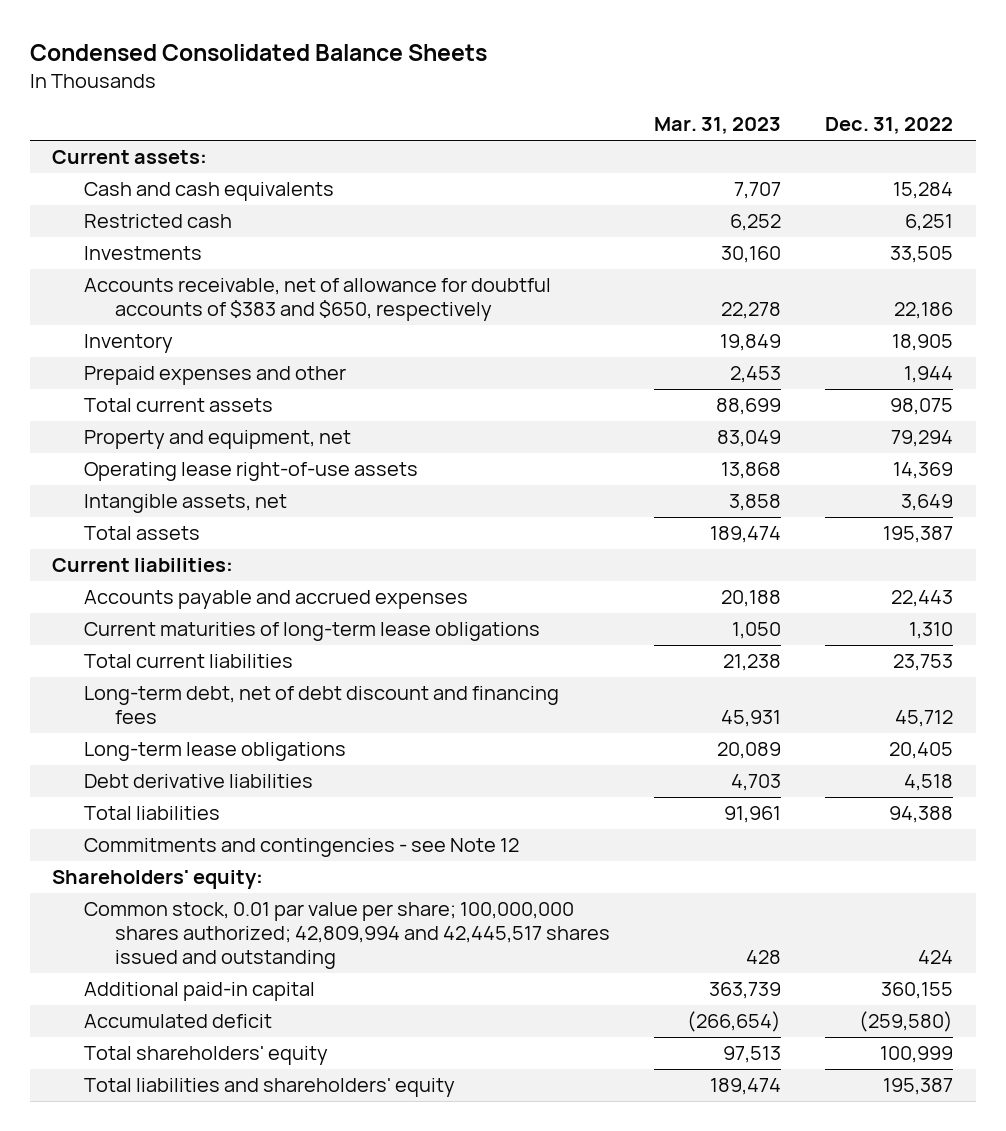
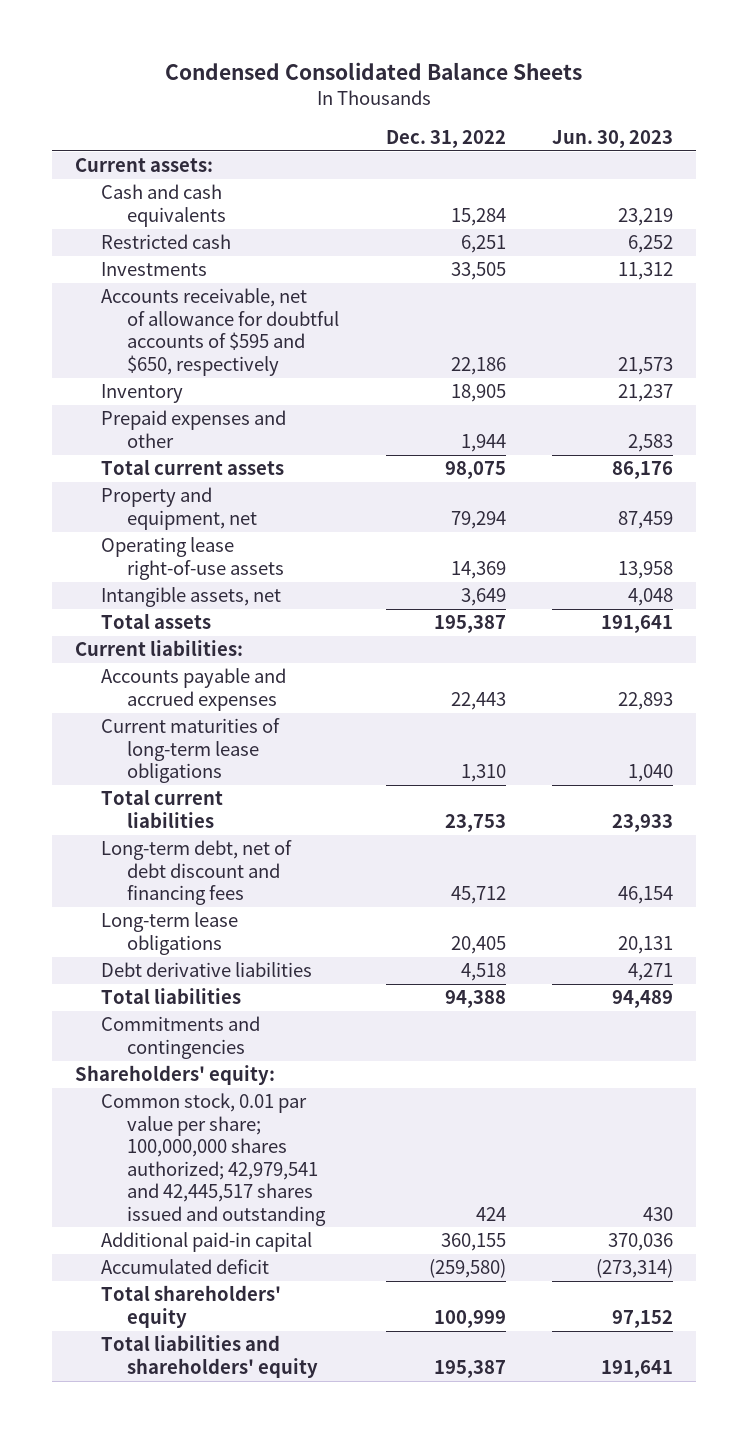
- | Mar. 31, 2023 | Dec. 31, 2022
+ | Dec. 31, 2022 | Jun. 30, 2023
- Accounts receivable, net of allowance for doubtful accounts of $383 and $650, respectively | 22,278 | 22,186
+ Accounts receivable, net of allowance for doubtful accounts of $595 and $650, respectively | 22,186 | 21,573
- Commitments and contingencies - see Note 12
+ Commitments and contingencies
- Common stock, 0.01 par value per share; 100,000,000 shares authorized; 42,809,994 and 42,445,517 shares issued and outstanding | 428 | 424
+ Common stock, 0.01 par value per share; 100,000,000 shares authorized; 42,979,541 and 42,445,517 shares issued and outstanding | 424 | 430

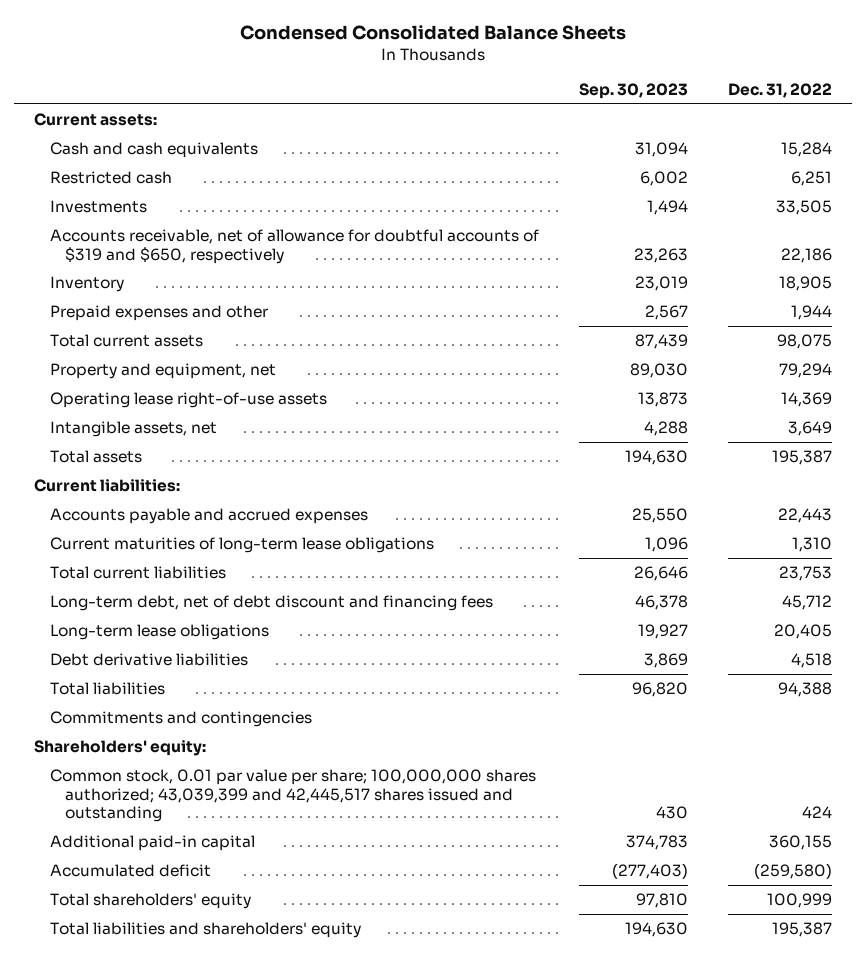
- | Dec. 31, 2022 | Jun. 30, 2023
+ | Sep. 30, 2023 | Dec. 31, 2022
- Accounts receivable, net of allowance for doubtful accounts of $595 and $650, respectively | 22,186 | 21,573
+ Accounts receivable, net of allowance for doubtful accounts of $319 and $650, respectively | 23,263 | 22,186
- Common stock, 0.01 par value per share; 100,000,000 shares authorized; 42,979,541 and 42,445,517 shares issued and outstanding | 424 | 430
+ Common stock, 0.01 par value per share; 100,000,000 shares authorized; 43,039,399 and 42,445,517 shares issued and outstanding | 430 | 424

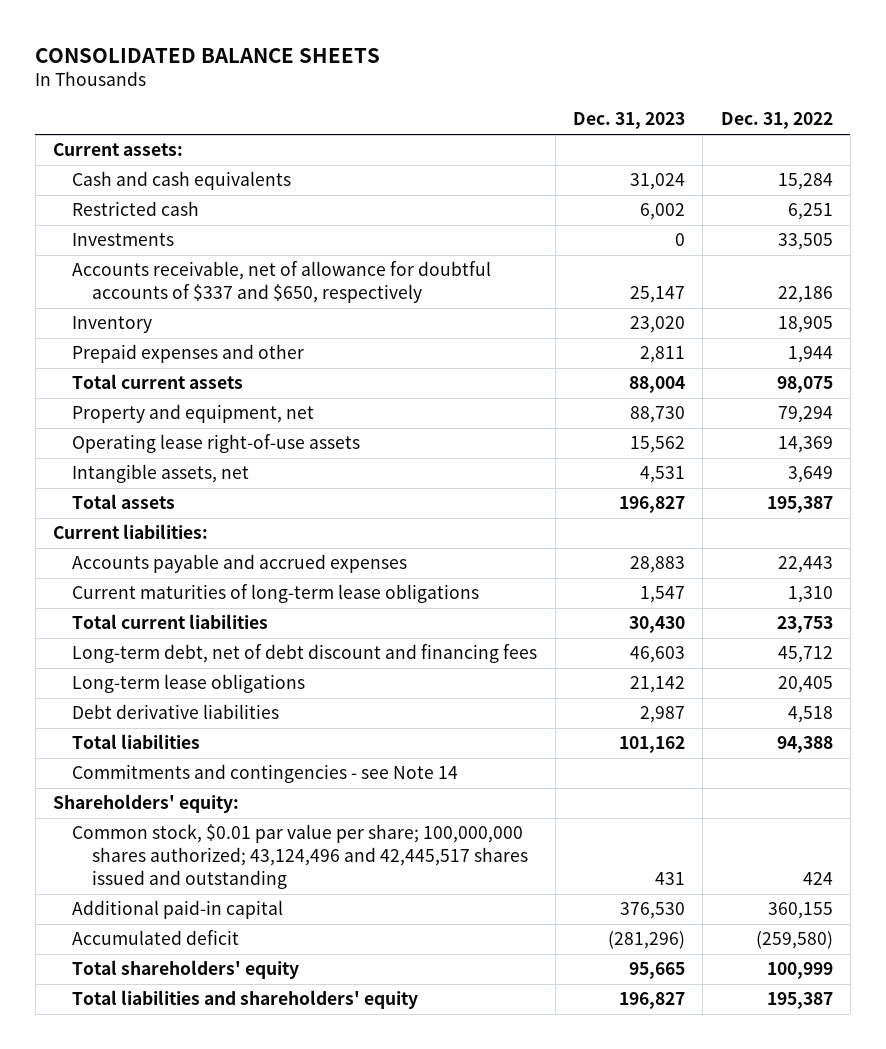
- Condensed Consolidated Balance Sheets
+ CONSOLIDATED BALANCE SHEETS
- | Sep. 30, 2023 | Dec. 31, 2022
+ | Dec. 31, 2023 | Dec. 31, 2022
- Accounts receivable, net of allowance for doubtful accounts of $319 and $650, respectively | 23,263 | 22,186
+ Accounts receivable, net of allowance for doubtful accounts of $337 and $650, respectively | 25,147 | 22,186
- Commitments and contingencies
+ Commitments and contingencies - see Note 14
- Common stock, 0.01 par value per share; 100,000,000 shares authorized; 43,039,399 and 42,445,517 shares issued and outstanding | 430 | 424
+ Common stock, $0.01 par value per share; 100,000,000 shares authorized; 43,124,496 and 42,445,517 shares issued and outstanding | 431 | 424

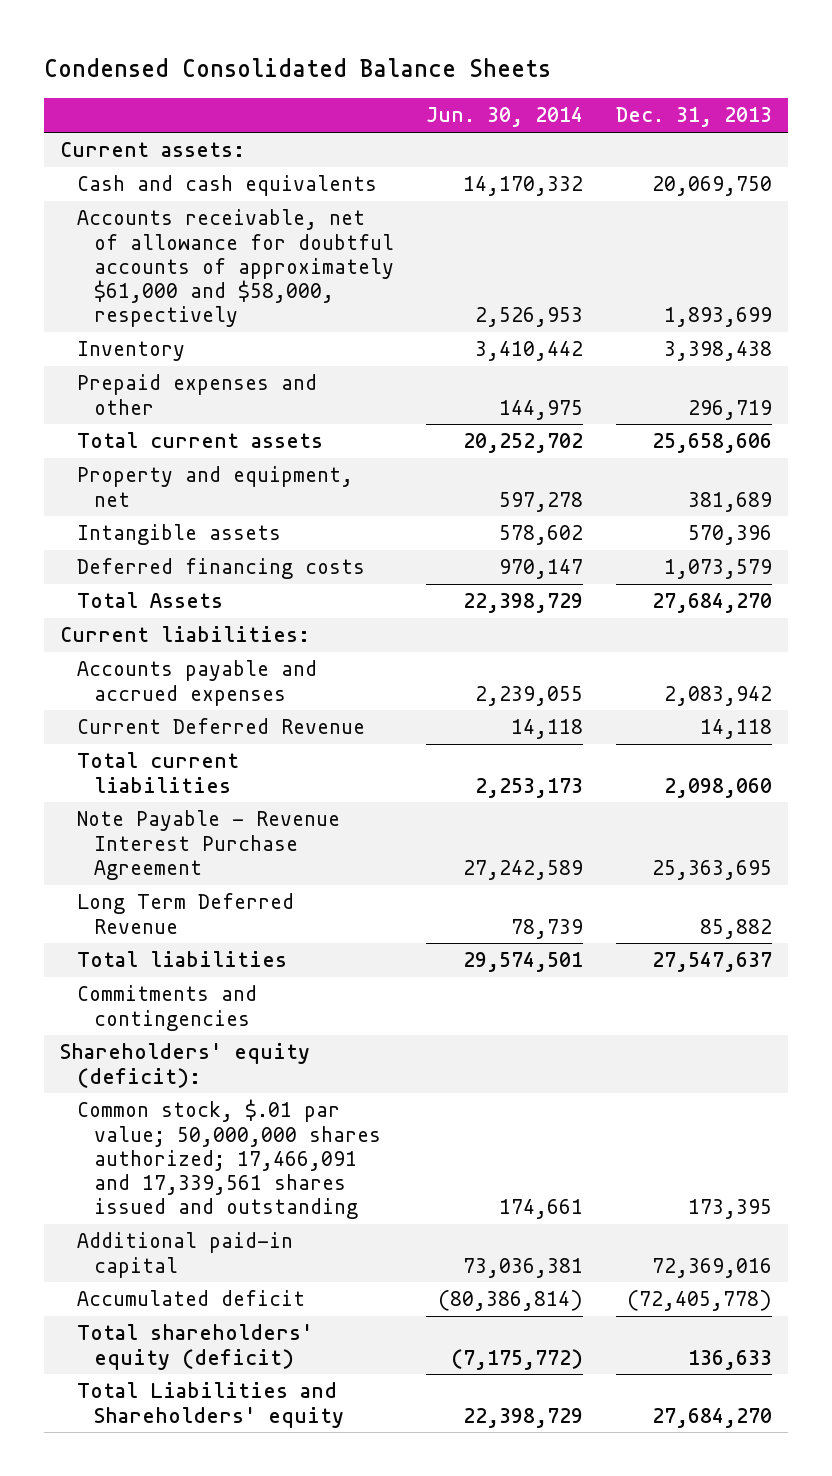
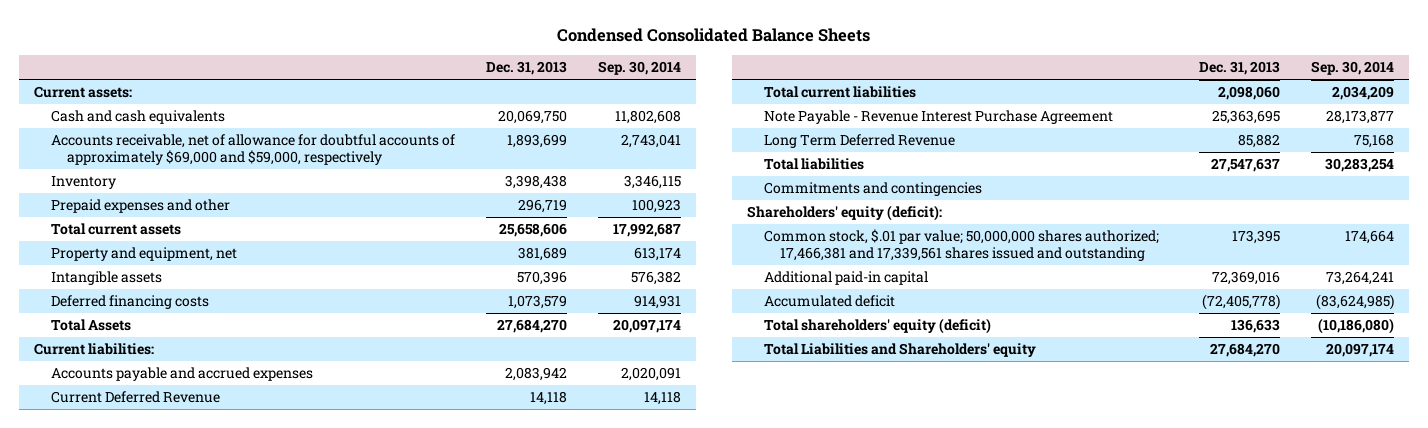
- | Jun. 30, 2014 | Dec. 31, 2013
+ | Dec. 31, 2013 | Sep. 30, 2014
- Accounts receivable, net of allowance for doubtful accounts of approximately $61,000 and $58,000, respectively | 2,526,953 | 1,893,699
+ Accounts receivable, net of allowance for doubtful accounts of approximately $69,000 and $59,000, respectively | 1,893,699 | 2,743,041
- Common stock, $.01 par value; 50,000,000 shares authorized; 17,466,091 and 17,339,561 shares issued and outstanding | 174,661 | 173,395
+ Common stock, $.01 par value; 50,000,000 shares authorized; 17,466,381 and 17,339,561 shares issued and outstanding | 173,395 | 174,664

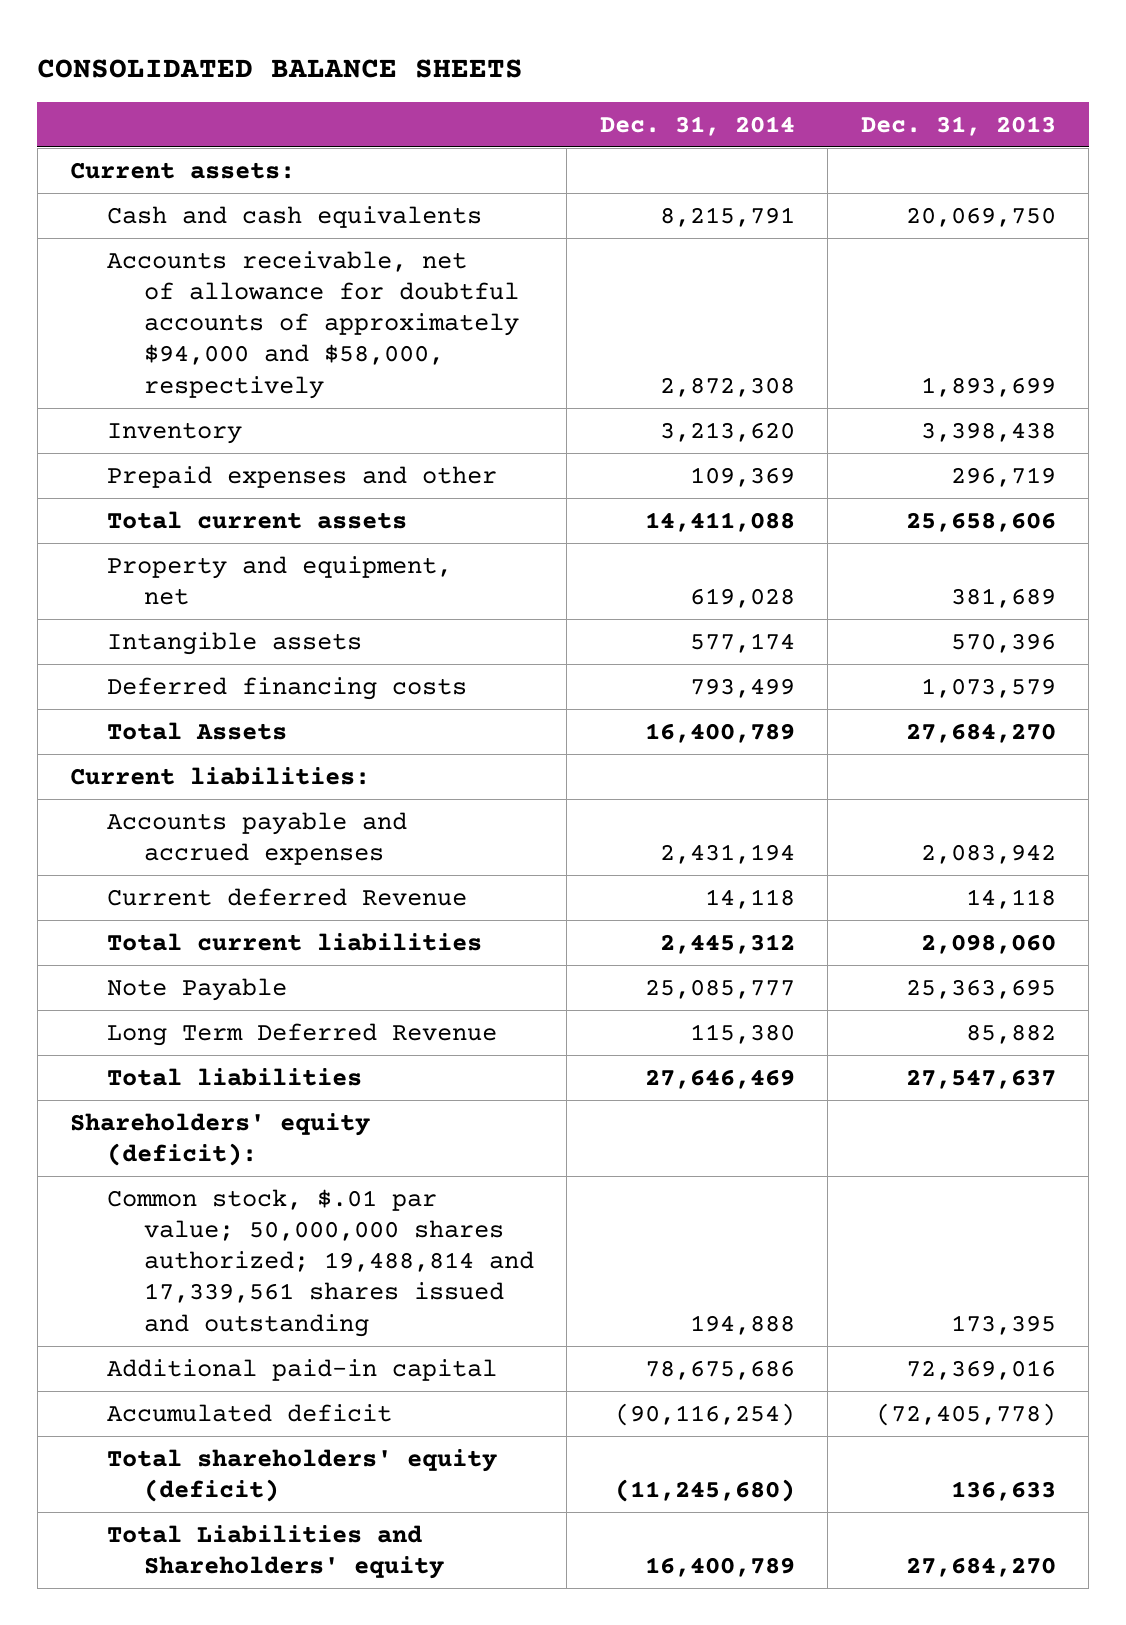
- Condensed Consolidated Balance Sheets
+ CONSOLIDATED BALANCE SHEETS
- | Dec. 31, 2013 | Sep. 30, 2014
+ | Dec. 31, 2014 | Dec. 31, 2013
- Accounts receivable, net of allowance for doubtful accounts of approximately $69,000 and $59,000, respectively | 1,893,699 | 2,743,041
+ Accounts receivable, net of allowance for doubtful accounts of approximately $94,000 and $58,000, respectively | 2,872,308 | 1,893,699
- Current Deferred Revenue | 14,118 | 14,118
+ Current deferred Revenue | 14,118 | 14,118
- Note Payable - Revenue Interest Purchase Agreement | 25,363,695 | 28,173,877
+ Note Payable | 25,085,777 | 25,363,695
- Commitments and contingencies
- Common stock, $.01 par value; 50,000,000 shares authorized; 17,466,381 and 17,339,561 shares issued and outstanding | 173,395 | 174,664
+ Common stock, $.01 par value; 50,000,000 shares authorized; 19,488,814 and 17,339,561 shares issued and outstanding | 194,888 | 173,395

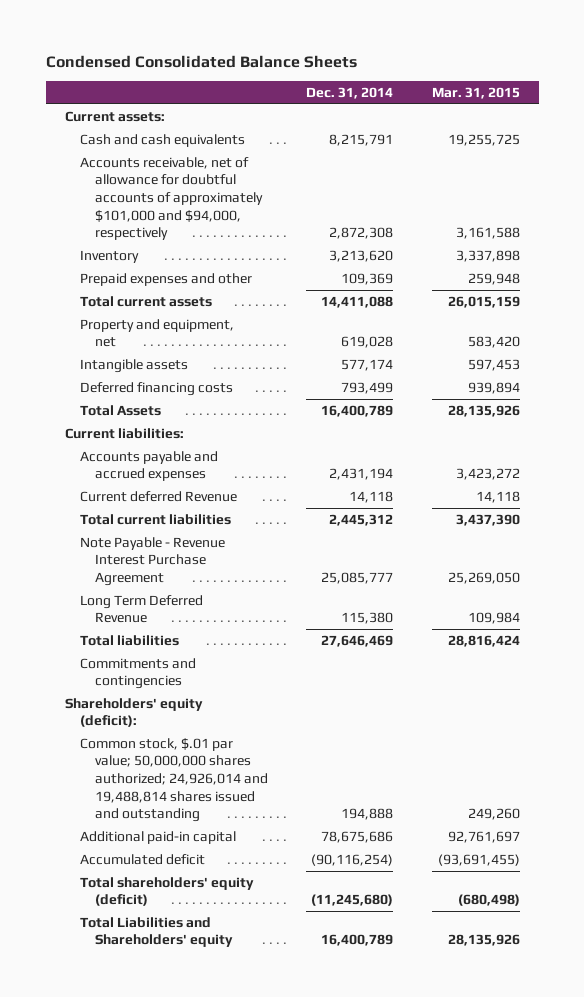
- CONSOLIDATED BALANCE SHEETS
+ Condensed Consolidated Balance Sheets
- | Dec. 31, 2014 | Dec. 31, 2013
+ | Dec. 31, 2014 | Mar. 31, 2015
- Accounts receivable, net of allowance for doubtful accounts of approximately $94,000 and $58,000, respectively | 2,872,308 | 1,893,699
+ Accounts receivable, net of allowance for doubtful accounts of approximately $101,000 and $94,000, respectively | 2,872,308 | 3,161,588
- Note Payable | 25,085,777 | 25,363,695
+ Note Payable - Revenue Interest Purchase Agreement | 25,085,777 | 25,269,050
+ Commitments and contingencies
- Common stock, $.01 par value; 50,000,000 shares authorized; 19,488,814 and 17,339,561 shares issued and outstanding | 194,888 | 173,395
+ Common stock, $.01 par value; 50,000,000 shares authorized; 24,926,014 and 19,488,814 shares issued and outstanding | 194,888 | 249,260

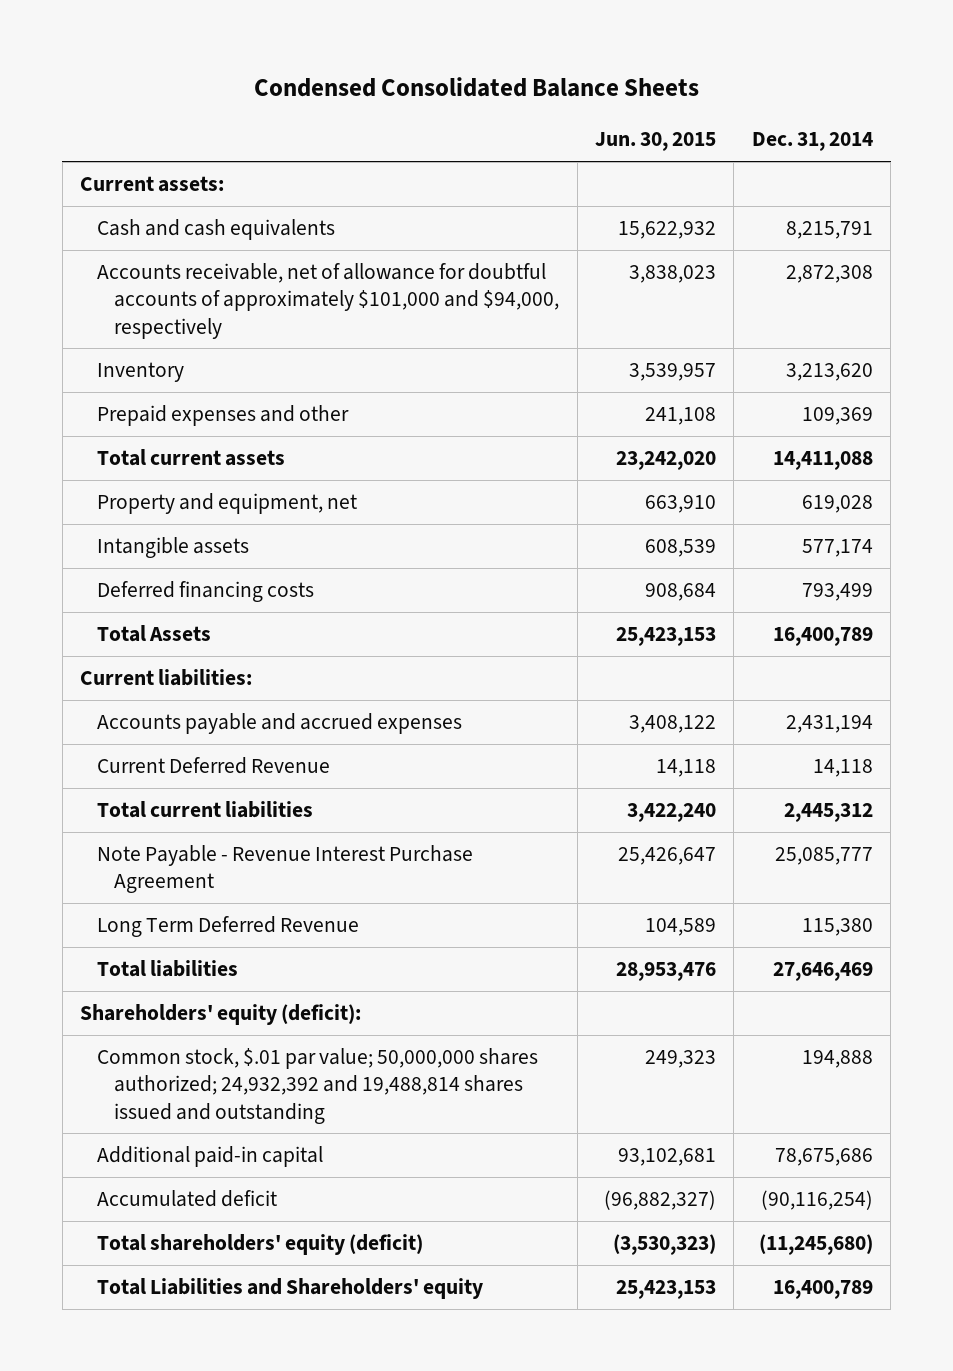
- | Dec. 31, 2014 | Mar. 31, 2015
+ | Jun. 30, 2015 | Dec. 31, 2014
- Current deferred Revenue | 14,118 | 14,118
+ Current Deferred Revenue | 14,118 | 14,118
- Commitments and contingencies
- Common stock, $.01 par value; 50,000,000 shares authorized; 24,926,014 and 19,488,814 shares issued and outstanding | 194,888 | 249,260
+ Common stock, $.01 par value; 50,000,000 shares authorized; 24,932,392 and 19,488,814 shares issued and outstanding | 249,323 | 194,888

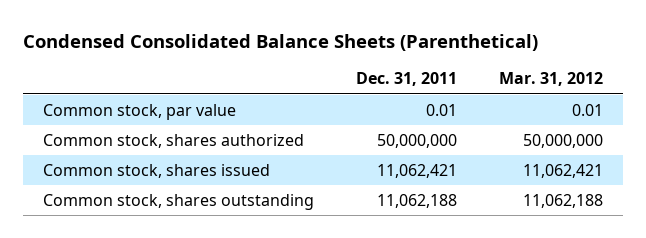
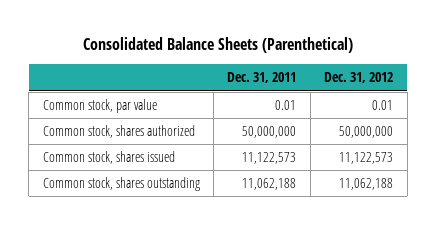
- Condensed Consolidated Balance Sheets (Parenthetical)
+ Consolidated Balance Sheets (Parenthetical)
- | Dec. 31, 2011 | Mar. 31, 2012
+ | Dec. 31, 2011 | Dec. 31, 2012
- Common stock, shares issued | 11,062,421 | 11,062,421
+ Common stock, shares issued | 11,122,573 | 11,122,573

